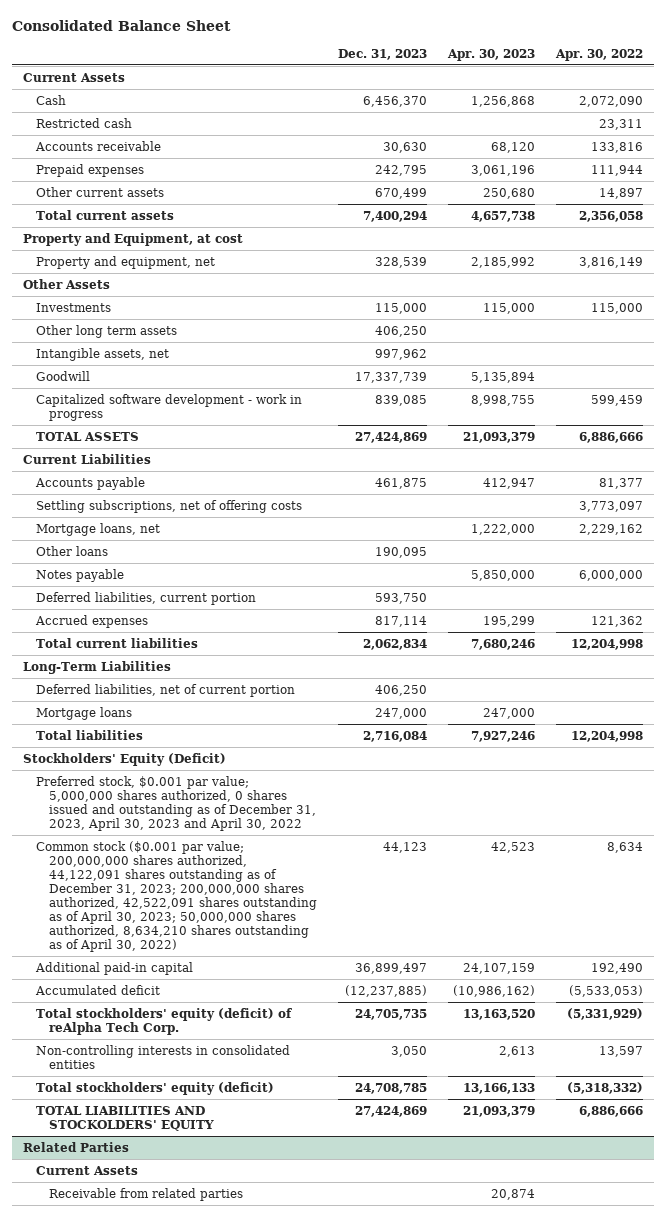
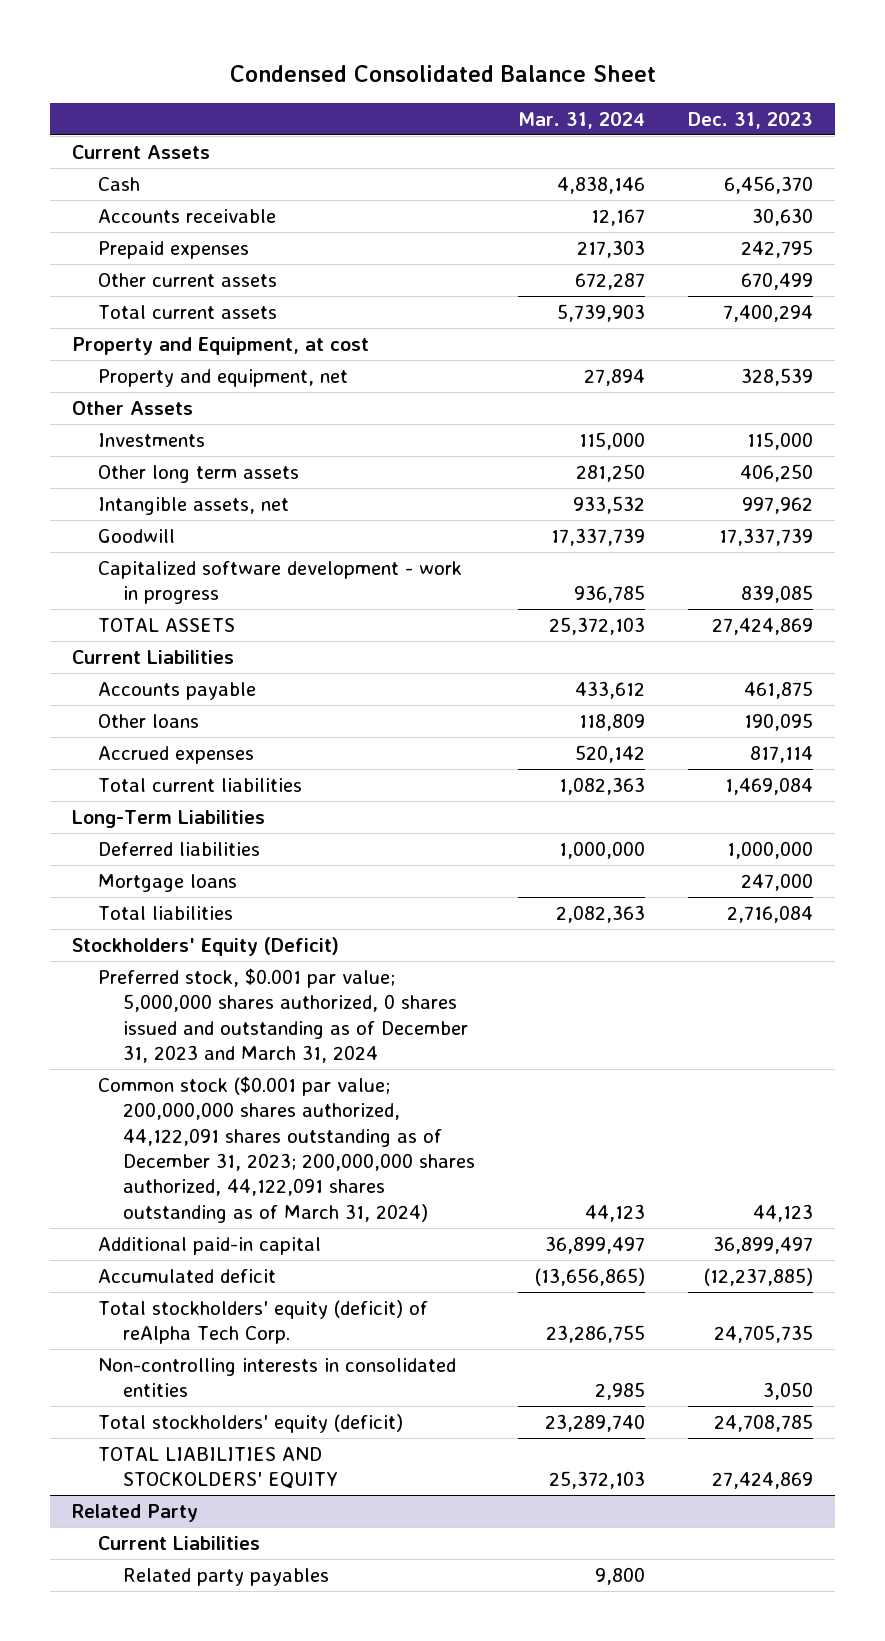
- Consolidated Balance Sheet
+ Condensed Consolidated Balance Sheet
- | Dec. 31, 2023 | Apr. 30, 2023 | Apr. 30, 2022
+ | Mar. 31, 2024 | Dec. 31, 2023
- Restricted cash | | | 23,311
- Settling subscriptions, net of offering costs | | | 3,773,097
- Mortgage loans, net | | 1,222,000 | 2,229,162
- Notes payable | | 5,850,000 | 6,000,000
- Deferred liabilities, current portion | 593,750 | |
- Total current liabilities | 2,062,834 | 7,680,246 | 12,204,998
+ Total current liabilities | 1,082,363 | 1,469,084
- Deferred liabilities, net of current portion | 406,250 | |
+ Deferred liabilities | 1,000,000 | 1,000,000
- Preferred stock, $0.001 par value; 5,000,000 shares authorized, 0 shares issued and outstanding as of December 31, 2023, April 30, 2023 and April 30, 2022
- Common stock ($0.001 par value; 200,000,000 shares authorized, 44,122,091 shares outstanding as of December 31, 2023; 200,000,000 shares authorized, 42,522,091 shares outstanding as of April 30, 2023; 50,000,000 shares authorized, 8,634,210 shares outstanding as of April 30, 2022) | 44,123 | 42,523 | 8,634
+ Preferred stock, $0.001 par value; 5,000,000 shares authorized, 0 shares issued and outstanding as of December 31, 2023 and March 31, 2024
+ Common stock ($0.001 par value; 200,000,000 shares authorized, 44,122,091 shares outstanding as of December 31, 2023; 200,000,000 shares authorized, 44,122,091 shares outstanding as of March 31, 2024) | 44,123 | 44,123
- Related Parties
- Current Assets
- Receivable from related parties | | 20,874 |
+ Related Party
+ Current Liabilities
+ Related party payables | 9,800 |

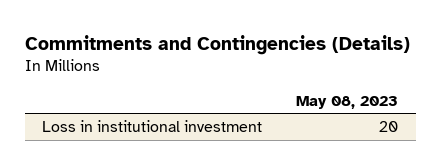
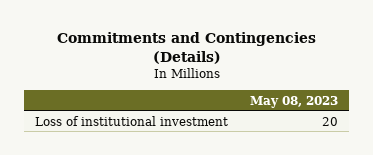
- Loss in institutional investment | 20
+ Loss of institutional investment | 20

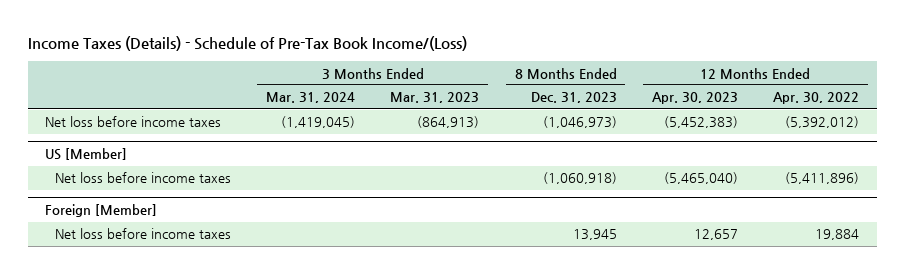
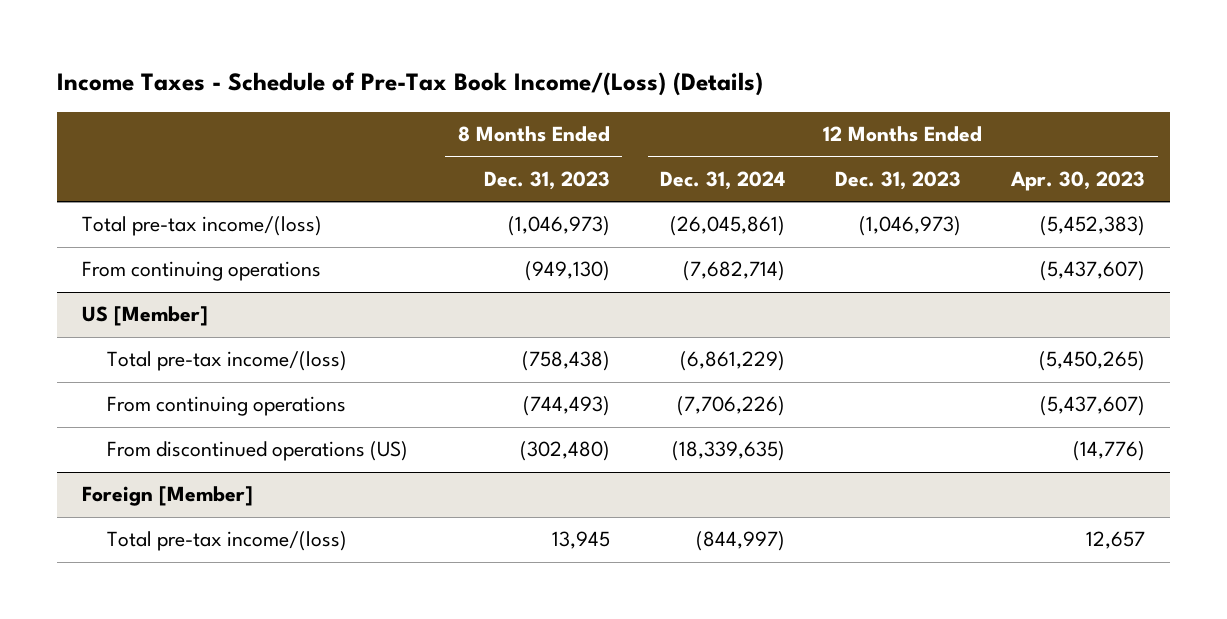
- Income Taxes (Details) - Schedule of Pre-Tax Book Income/(Loss)
+ Income Taxes - Schedule of Pre-Tax Book Income/(Loss) (Details)
- | 3 Months Ended Mar. 31, 2024 | 3 Months Ended Mar. 31, 2023 | 8 Months Ended Dec. 31, 2023 | 12 Months Ended Apr. 30, 2023 | 12 Months Ended Apr. 30, 2022
+ | 8 Months Ended Dec. 31, 2023 | 12 Months Ended Dec. 31, 2024 | 12 Months Ended Dec. 31, 2023 | 12 Months Ended Apr. 30, 2023
- Net loss before income taxes | (1,419,045) | (864,913) | (1,046,973) | (5,452,383) | (5,392,012)
+ Total pre-tax income/(loss) | (1,046,973) | (26,045,861) | (1,046,973) | (5,452,383)
+ From continuing operations | (949,130) | (7,682,714) | | (5,437,607)
@ US [Member]
- Net loss before income taxes | | | (1,060,918) | (5,465,040) | (5,411,896)
+ Total pre-tax income/(loss) | (758,438) | (6,861,229) | | (5,450,265)
+ From continuing operations | (744,493) | (7,706,226) | | (5,437,607)
+ From discontinued operations (US) | (302,480) | (18,339,635) | | (14,776)
@ Foreign [Member]
- Net loss before income taxes | | | 13,945 | 12,657 | 19,884
+ Total pre-tax income/(loss) | 13,945 | (844,997) | | 12,657

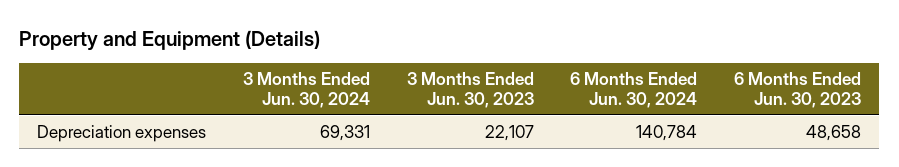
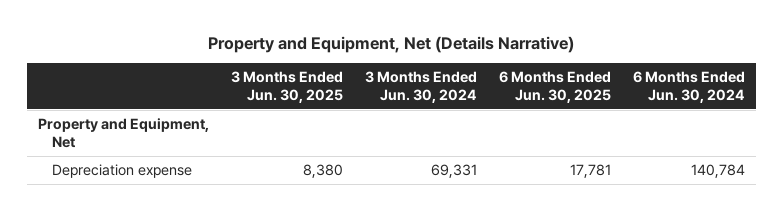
- Property and Equipment (Details)
+ Property and Equipment, Net (Details Narrative)
- | 3 Months Ended Jun. 30, 2024 | 3 Months Ended Jun. 30, 2023 | 6 Months Ended Jun. 30, 2024 | 6 Months Ended Jun. 30, 2023
+ | 3 Months Ended Jun. 30, 2025 | 3 Months Ended Jun. 30, 2024 | 6 Months Ended Jun. 30, 2025 | 6 Months Ended Jun. 30, 2024
- Depreciation expenses | 69,331 | 22,107 | 140,784 | 48,658
+ Property and Equipment, Net
+ Depreciation expense | 8,380 | 69,331 | 17,781 | 140,784

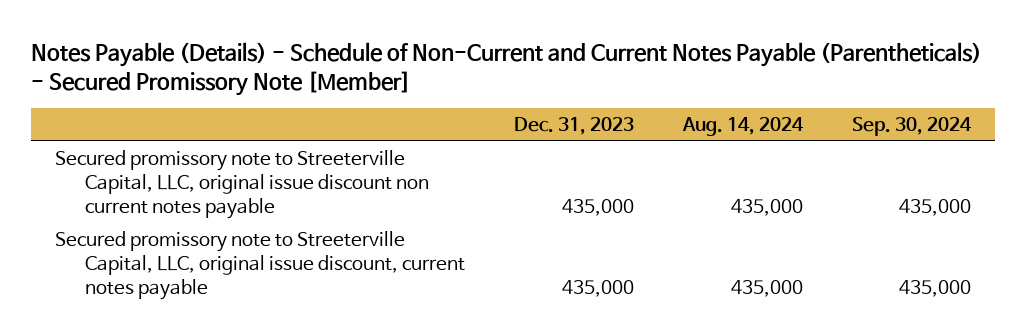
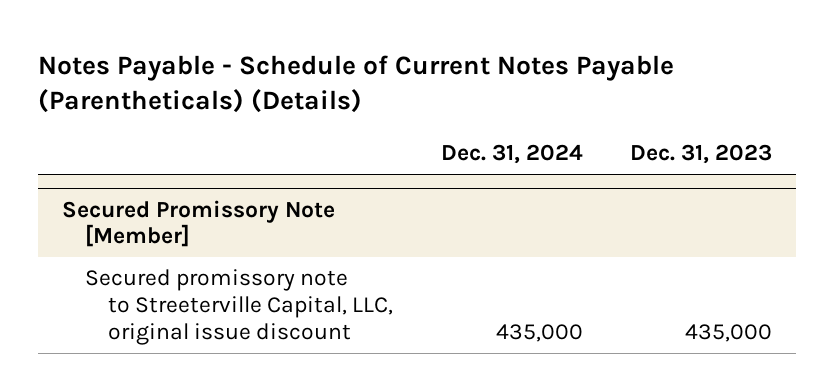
- Notes Payable (Details) - Schedule of Non-Current and Current Notes Payable (Parentheticals) - Secured Promissory Note [Member]
+ Notes Payable - Schedule of Current Notes Payable (Parentheticals) (Details)
- | Dec. 31, 2023 | Aug. 14, 2024 | Sep. 30, 2024
+ | Dec. 31, 2024 | Dec. 31, 2023
- Secured promissory note to Streeterville Capital, LLC, original issue discount non current notes payable | 435,000 | 435,000 | 435,000
- Secured promissory note to Streeterville Capital, LLC, original issue discount, current notes payable | 435,000 | 435,000 | 435,000
+ Secured Promissory Note [Member]
+ Secured promissory note to Streeterville Capital, LLC, original issue discount | 435,000 | 435,000

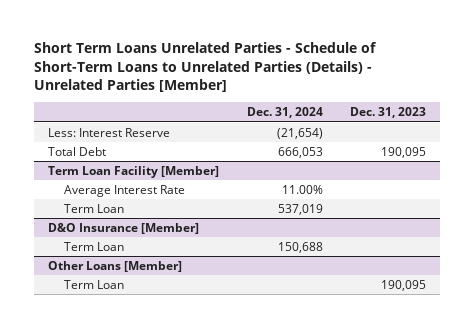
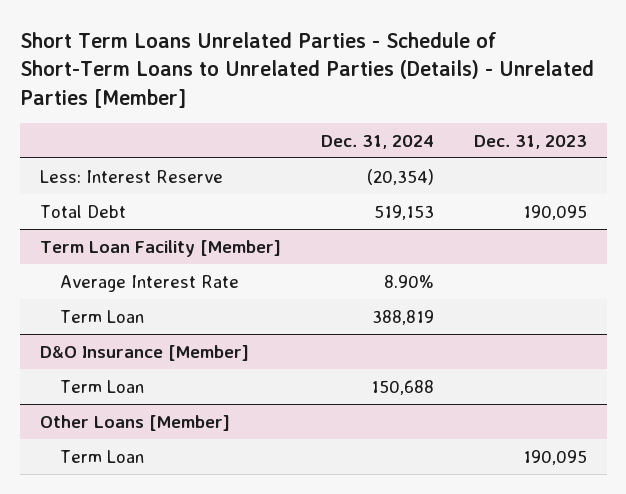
- Less: Interest Reserve | (21,654) |
- Total Debt | 666,053 | 190,095
+ Less: Interest Reserve | (20,354) |
+ Total Debt | 519,153 | 190,095
@ Term Loan Facility [Member]
- Average Interest Rate | 11.00% |
- Term Loan | 537,019 |
+ Average Interest Rate | 8.90% |
+ Term Loan | 388,819 |

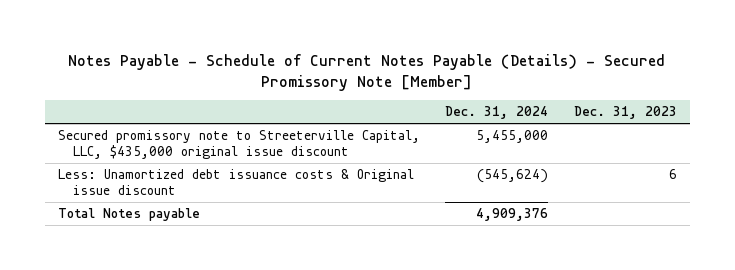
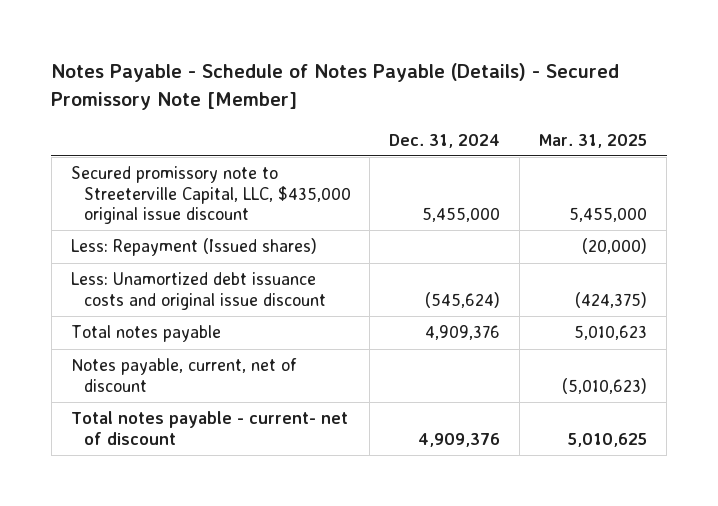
- Notes Payable - Schedule of Current Notes Payable (Details) - Secured Promissory Note [Member]
+ Notes Payable - Schedule of Notes Payable (Details) - Secured Promissory Note [Member]
- | Dec. 31, 2024 | Dec. 31, 2023
+ | Dec. 31, 2024 | Mar. 31, 2025
- Less: Unamortized debt issuance costs & Original issue discount | (545,624) | 6
- Total Notes payable | 4,909,376 |
+ Less: Repayment (Issued shares) | | (20,000)
+ Less: Unamortized debt issuance costs and original issue discount | (545,624) | (424,375)
+ Total notes payable | 4,909,376 | 5,010,623
+ Notes payable, current, net of discount | | (5,010,623)
+ Total notes payable - current- net of discount | 4,909,376 | 5,010,625

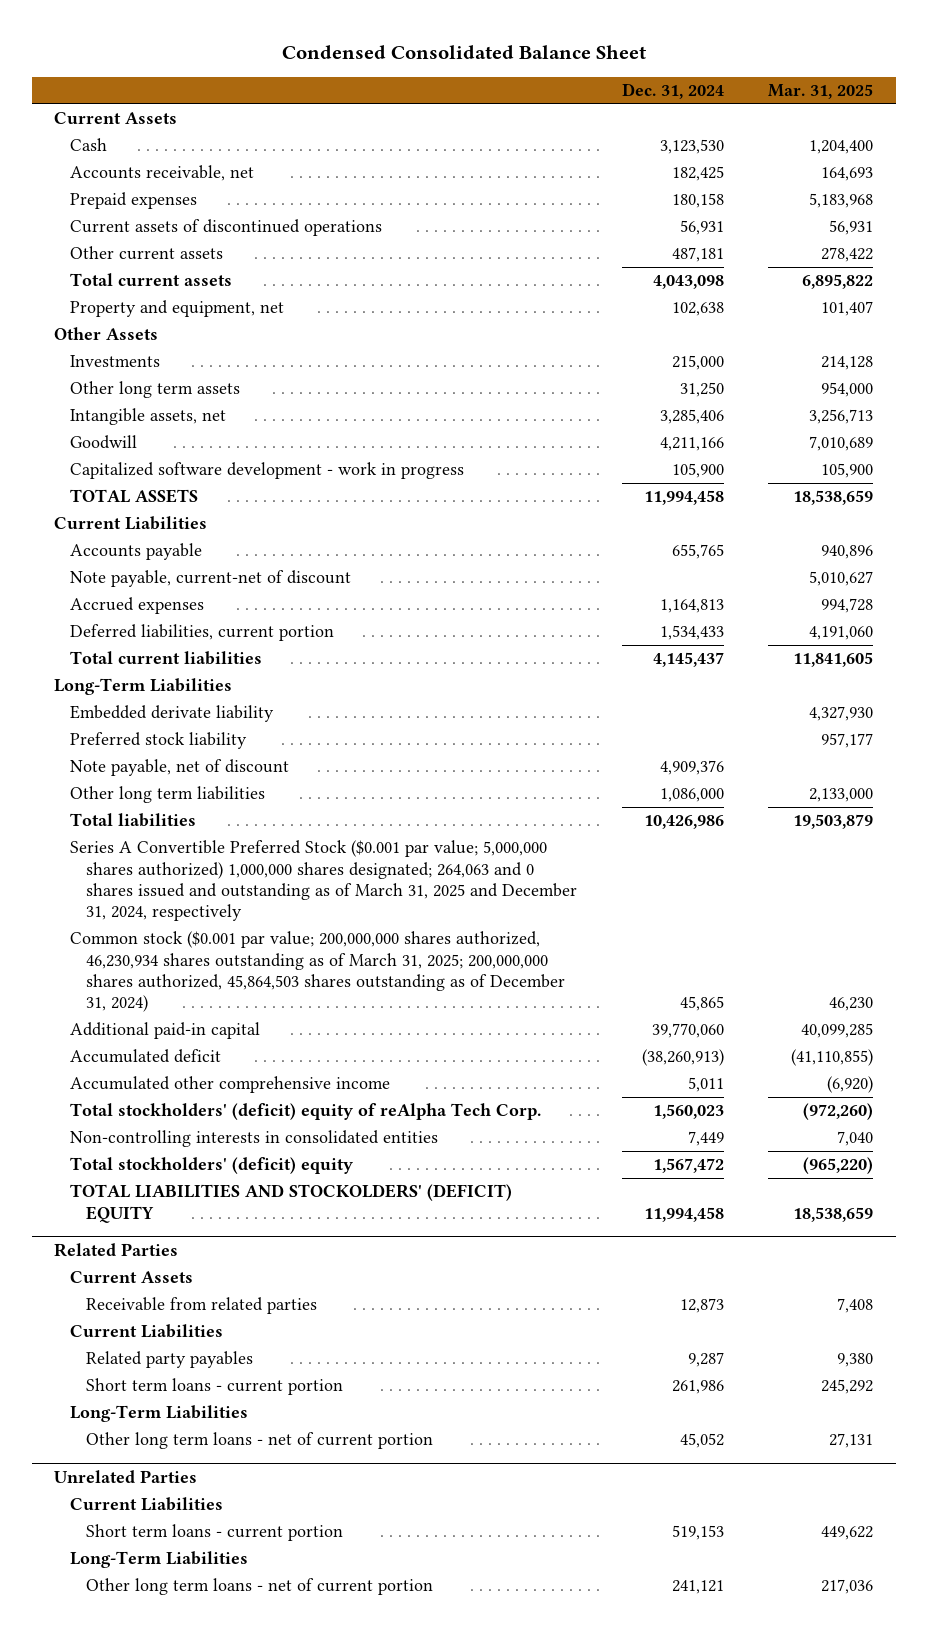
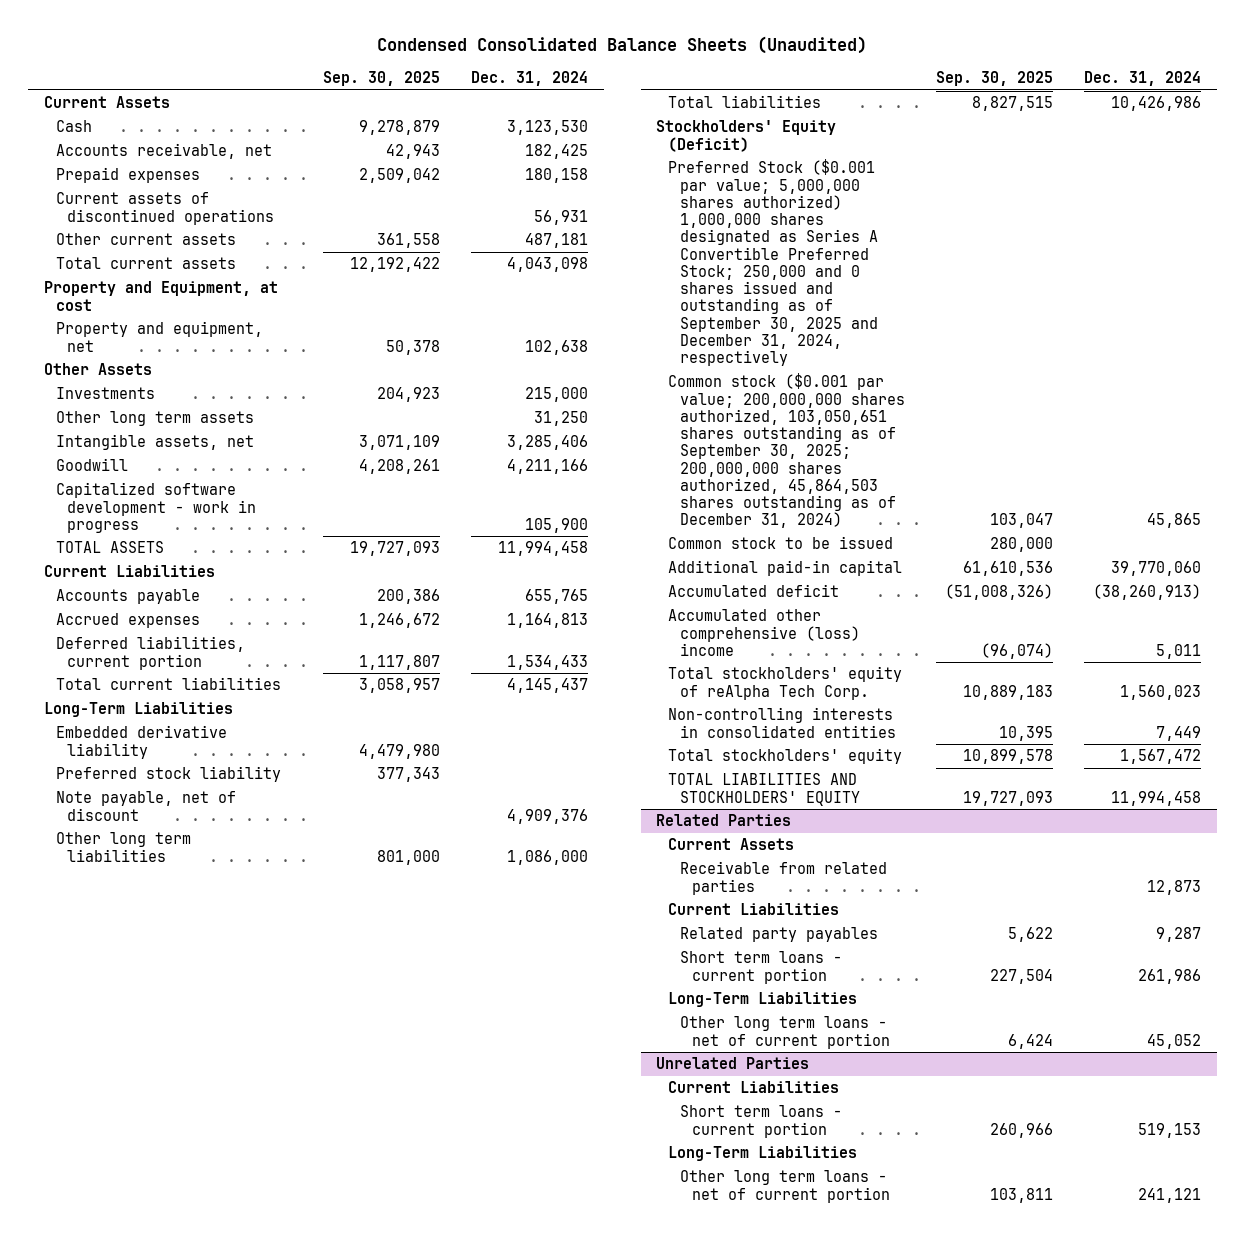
- Condensed Consolidated Balance Sheet
+ Condensed Consolidated Balance Sheets (Unaudited)
- | Dec. 31, 2024 | Mar. 31, 2025
+ | Sep. 30, 2025 | Dec. 31, 2024
+ Property and Equipment, at cost
- Note payable, current-net of discount | | 5,010,627
- Embedded derivate liability | | 4,327,930
+ Embedded derivative liability | 4,479,980 |
- Series A Convertible Preferred Stock ($0.001 par value; 5,000,000 shares authorized) 1,000,000 shares designated; 264,063 and 0 shares issued and outstanding as of March 31, 2025 and December 31, 2024, respectively
- Common stock ($0.001 par value; 200,000,000 shares authorized, 46,230,934 shares outstanding as of March 31, 2025; 200,000,000 shares authorized, 45,864,503 shares outstanding as of December 31, 2024) | 45,865 | 46,230
+ Stockholders' Equity (Deficit)
+ Preferred Stock ($0.001 par value; 5,000,000 shares authorized) 1,000,000 shares designated as Series A Convertible Preferred Stock; 250,000 and 0 shares issued and outstanding as of September 30, 2025 and December 31, 2024, respectively
+ Common stock ($0.001 par value; 200,000,000 shares authorized, 103,050,651 shares outstanding as of September 30, 2025; 200,000,000 shares authorized, 45,864,503 shares outstanding as of December 31, 2024) | 103,047 | 45,865
+ Common stock to be issued | 280,000 |
- Accumulated other comprehensive income | 5,011 | (6,920)
- Total stockholders' (deficit) equity of reAlpha Tech Corp. | 1,560,023 | (972,260)
+ Accumulated other comprehensive (loss) income | (96,074) | 5,011
+ Total stockholders' equity of reAlpha Tech Corp. | 10,889,183 | 1,560,023
- Total stockholders' (deficit) equity | 1,567,472 | (965,220)
- TOTAL LIABILITIES AND STOCKOLDERS' (DEFICIT) EQUITY | 11,994,458 | 18,538,659
+ Total stockholders' equity | 10,899,578 | 1,567,472
+ TOTAL LIABILITIES AND STOCKHOLDERS' EQUITY | 19,727,093 | 11,994,458

